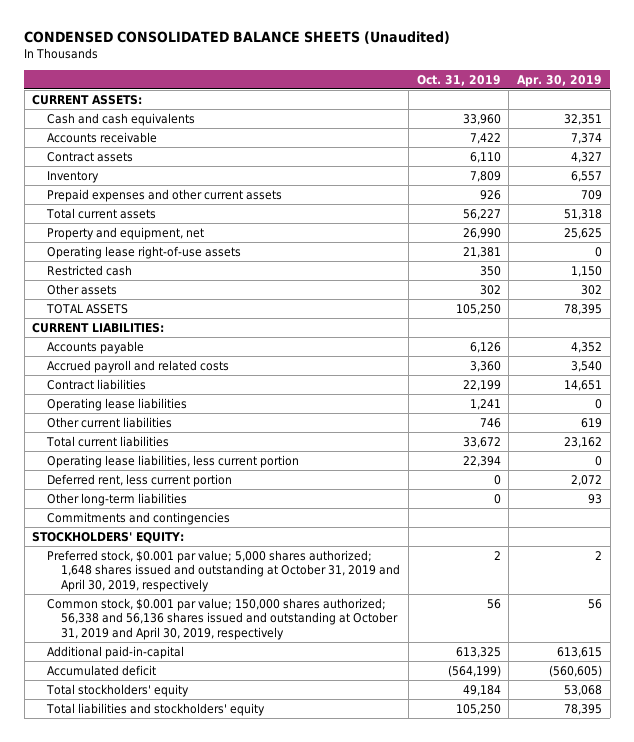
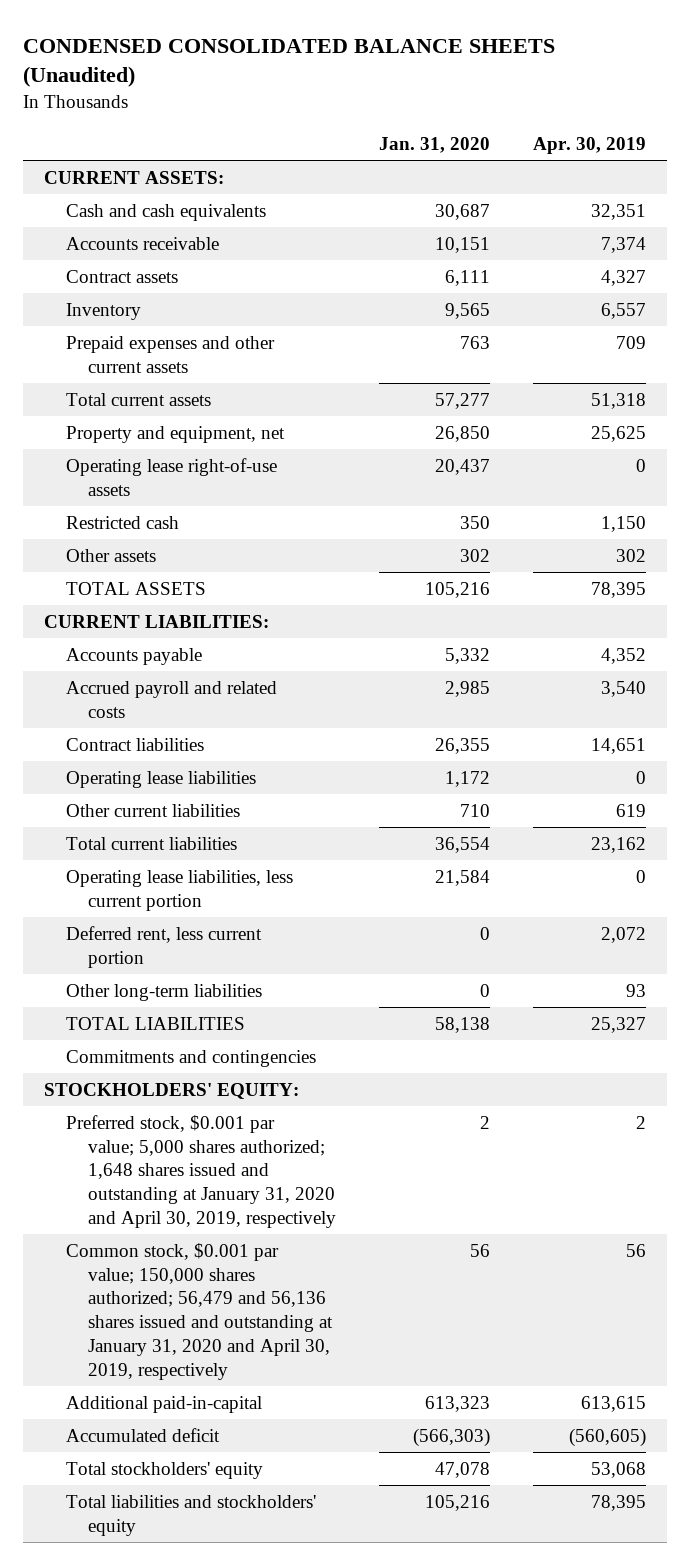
- | Oct. 31, 2019 | Apr. 30, 2019
+ | Jan. 31, 2020 | Apr. 30, 2019
+ TOTAL LIABILITIES | 58,138 | 25,327
- Preferred stock, $0.001 par value; 5,000 shares authorized; 1,648 shares issued and outstanding at October 31, 2019 and April 30, 2019, respectively | 2 | 2
- Common stock, $0.001 par value; 150,000 shares authorized; 56,338 and 56,136 shares issued and outstanding at October 31, 2019 and April 30, 2019, respectively | 56 | 56
+ Preferred stock, $0.001 par value; 5,000 shares authorized; 1,648 shares issued and outstanding at January 31, 2020 and April 30, 2019, respectively | 2 | 2
+ Common stock, $0.001 par value; 150,000 shares authorized; 56,479 and 56,136 shares issued and outstanding at January 31, 2020 and April 30, 2019, respectively | 56 | 56

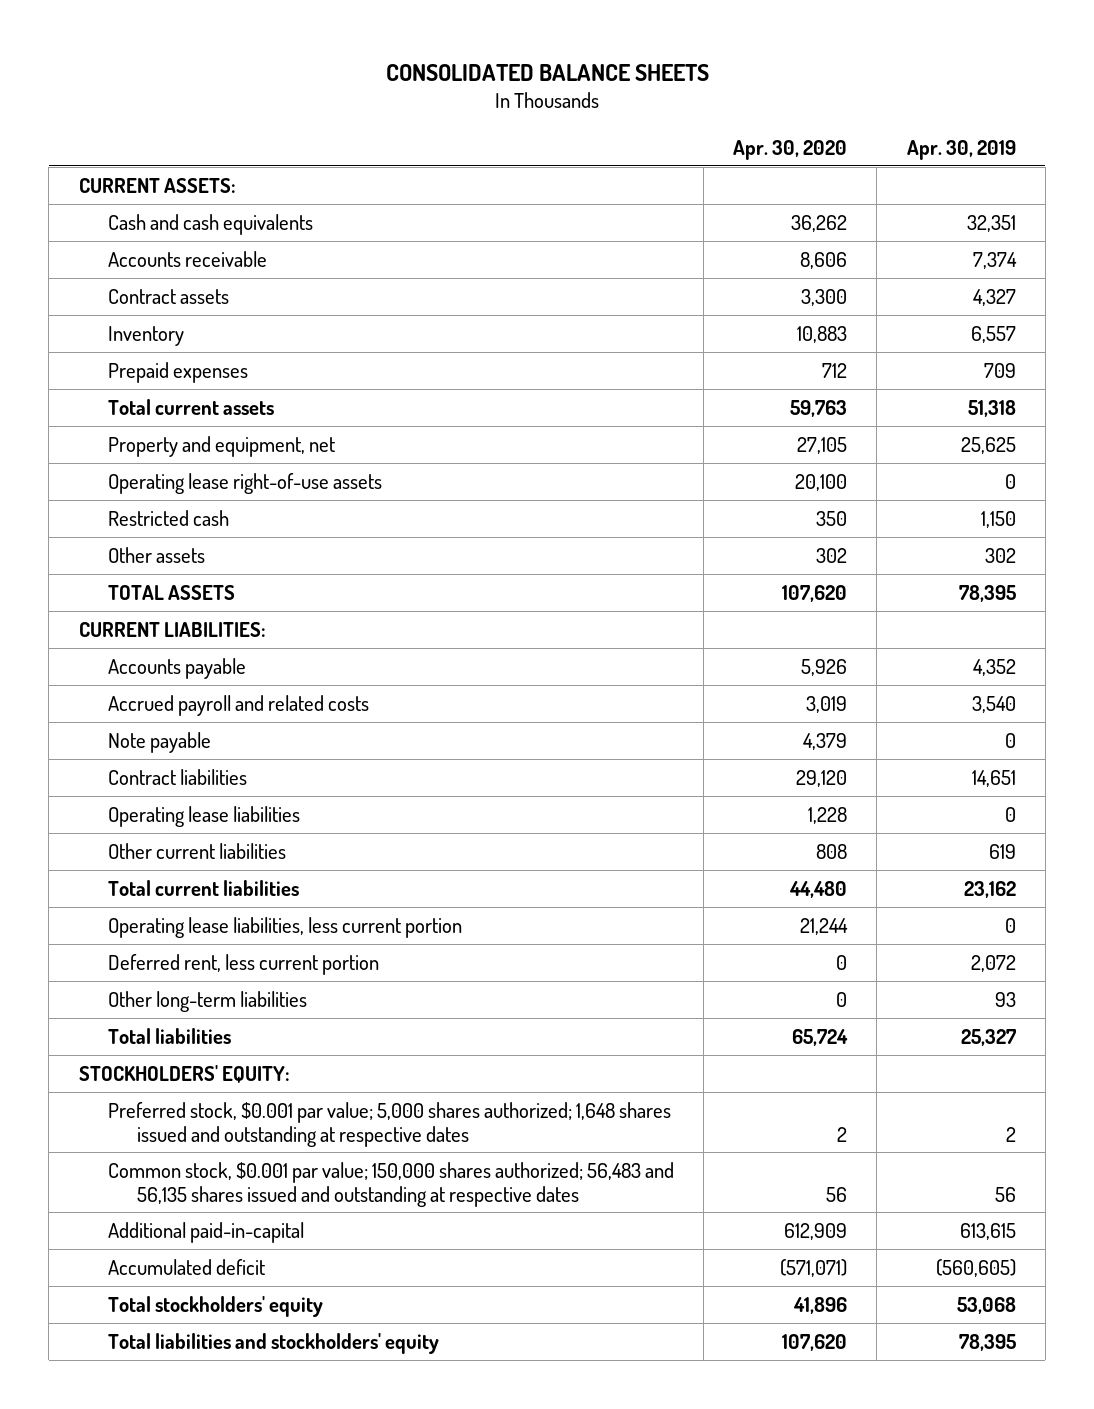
- CONDENSED CONSOLIDATED BALANCE SHEETS (Unaudited)
+ CONSOLIDATED BALANCE SHEETS
- | Jan. 31, 2020 | Apr. 30, 2019
+ | Apr. 30, 2020 | Apr. 30, 2019
- Prepaid expenses and other current assets | 763 | 709
+ Prepaid expenses | 712 | 709
+ Note payable | 4,379 | 0
- TOTAL LIABILITIES | 58,138 | 25,327
- Commitments and contingencies
+ Total liabilities | 65,724 | 25,327
- Preferred stock, $0.001 par value; 5,000 shares authorized; 1,648 shares issued and outstanding at January 31, 2020 and April 30, 2019, respectively | 2 | 2
- Common stock, $0.001 par value; 150,000 shares authorized; 56,479 and 56,136 shares issued and outstanding at January 31, 2020 and April 30, 2019, respectively | 56 | 56
+ Preferred stock, $0.001 par value; 5,000 shares authorized; 1,648 shares issued and outstanding at respective dates | 2 | 2
+ Common stock, $0.001 par value; 150,000 shares authorized; 56,483 and 56,135 shares issued and outstanding at respective dates | 56 | 56

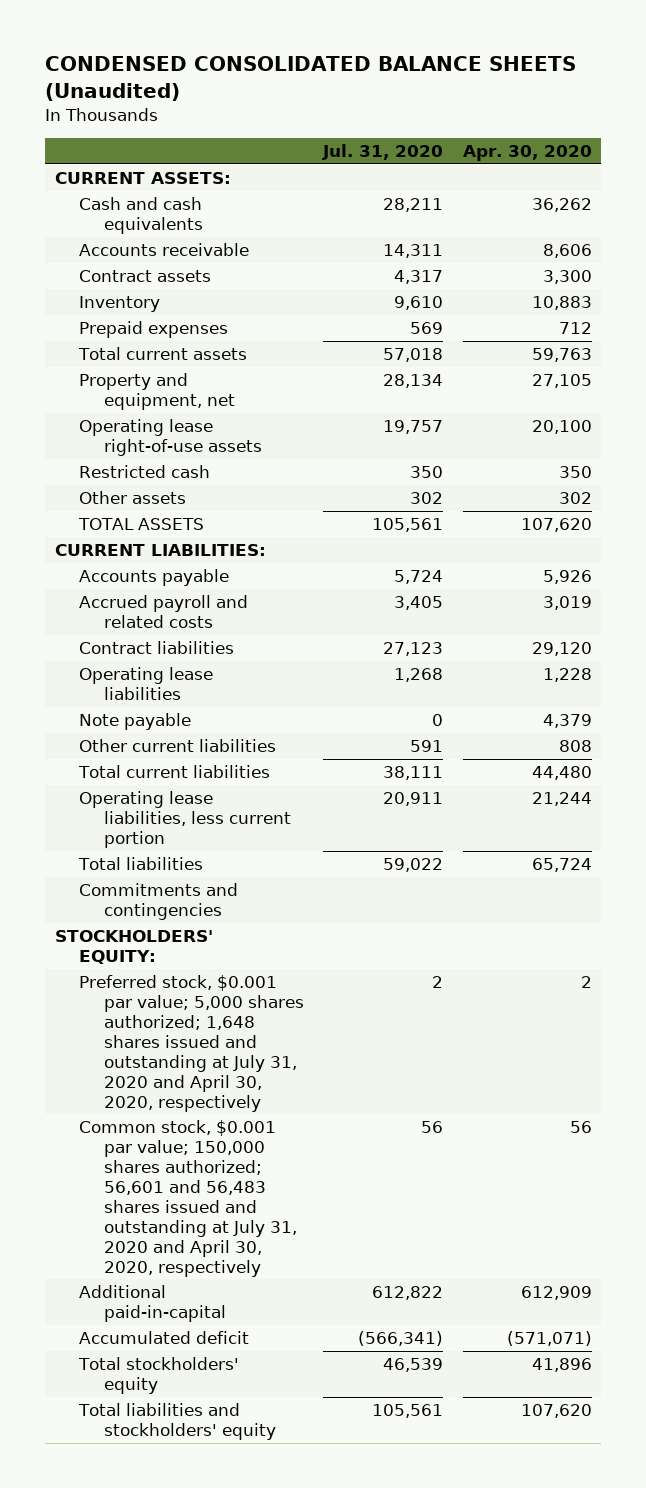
- CONSOLIDATED BALANCE SHEETS
+ CONDENSED CONSOLIDATED BALANCE SHEETS (Unaudited)
- | Apr. 30, 2020 | Apr. 30, 2019
+ | Jul. 31, 2020 | Apr. 30, 2020
moved down: Note payable | 0 | 4,379
- Deferred rent, less current portion | 0 | 2,072
- Other long-term liabilities | 0 | 93
+ Commitments and contingencies
- Preferred stock, $0.001 par value; 5,000 shares authorized; 1,648 shares issued and outstanding at respective dates | 2 | 2
- Common stock, $0.001 par value; 150,000 shares authorized; 56,483 and 56,135 shares issued and outstanding at respective dates | 56 | 56
+ Preferred stock, $0.001 par value; 5,000 shares authorized; 1,648 shares issued and outstanding at July 31, 2020 and April 30, 2020, respectively | 2 | 2
+ Common stock, $0.001 par value; 150,000 shares authorized; 56,601 and 56,483 shares issued and outstanding at July 31, 2020 and April 30, 2020, respectively | 56 | 56

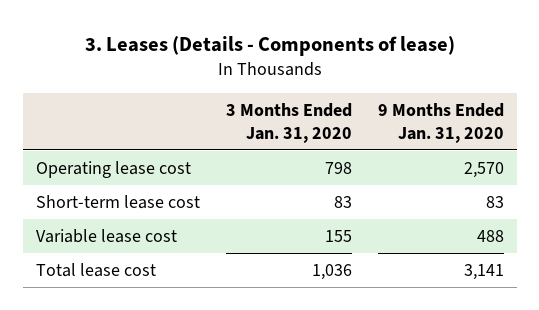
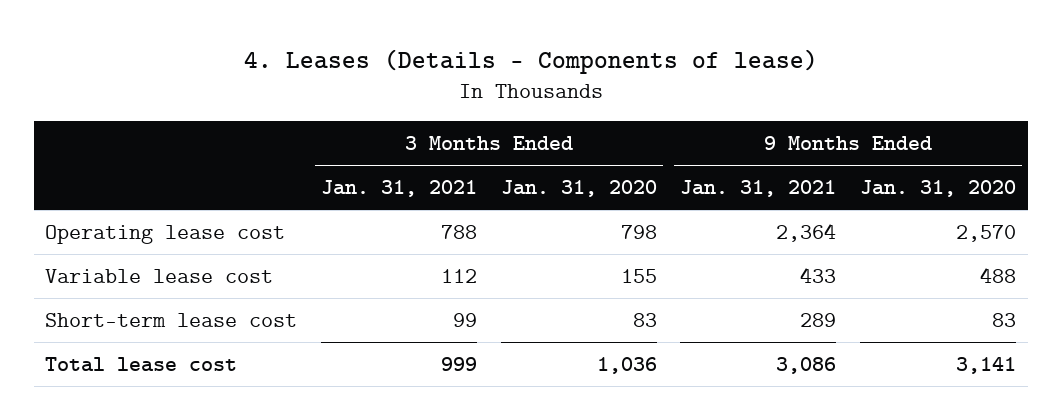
- 3. Leases (Details - Components of lease)
+ 4. Leases (Details - Components of lease)
- | 3 Months Ended Jan. 31, 2020 | 9 Months Ended Jan. 31, 2020
+ | 3 Months Ended Jan. 31, 2021 | 3 Months Ended Jan. 31, 2020 | 9 Months Ended Jan. 31, 2021 | 9 Months Ended Jan. 31, 2020
moved down: Short-term lease cost | 99 | 83 | 289 | 83

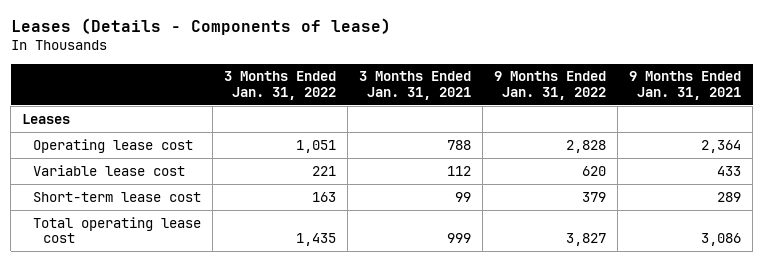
- 4. Leases (Details - Components of lease)
+ Leases (Details - Components of lease)
- | 3 Months Ended Jan. 31, 2021 | 3 Months Ended Jan. 31, 2020 | 9 Months Ended Jan. 31, 2021 | 9 Months Ended Jan. 31, 2020
+ | 3 Months Ended Jan. 31, 2022 | 3 Months Ended Jan. 31, 2021 | 9 Months Ended Jan. 31, 2022 | 9 Months Ended Jan. 31, 2021
+ Leases
- Total lease cost | 999 | 1,036 | 3,086 | 3,141
+ Total operating lease cost | 1,435 | 999 | 3,827 | 3,086

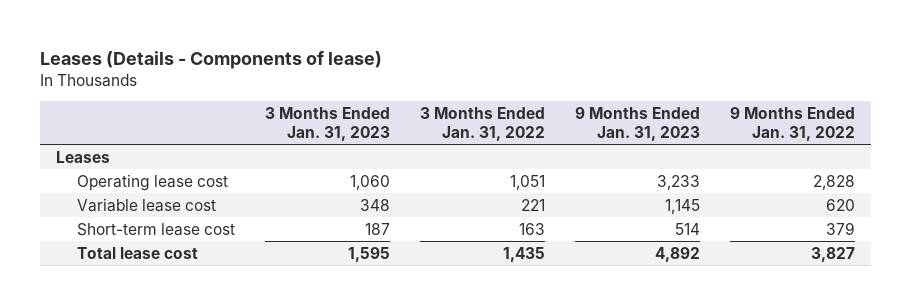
- | 3 Months Ended Jan. 31, 2022 | 3 Months Ended Jan. 31, 2021 | 9 Months Ended Jan. 31, 2022 | 9 Months Ended Jan. 31, 2021
+ | 3 Months Ended Jan. 31, 2023 | 3 Months Ended Jan. 31, 2022 | 9 Months Ended Jan. 31, 2023 | 9 Months Ended Jan. 31, 2022
- Total operating lease cost | 1,435 | 999 | 3,827 | 3,086
+ Total lease cost | 1,595 | 1,435 | 4,892 | 3,827

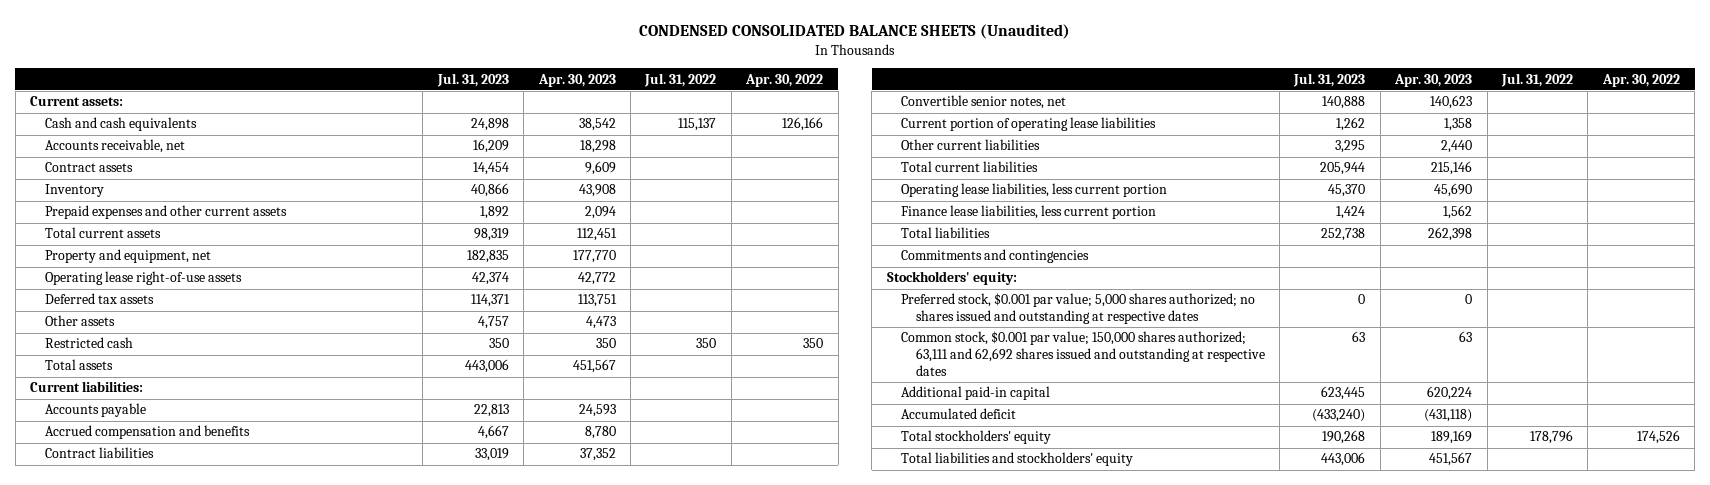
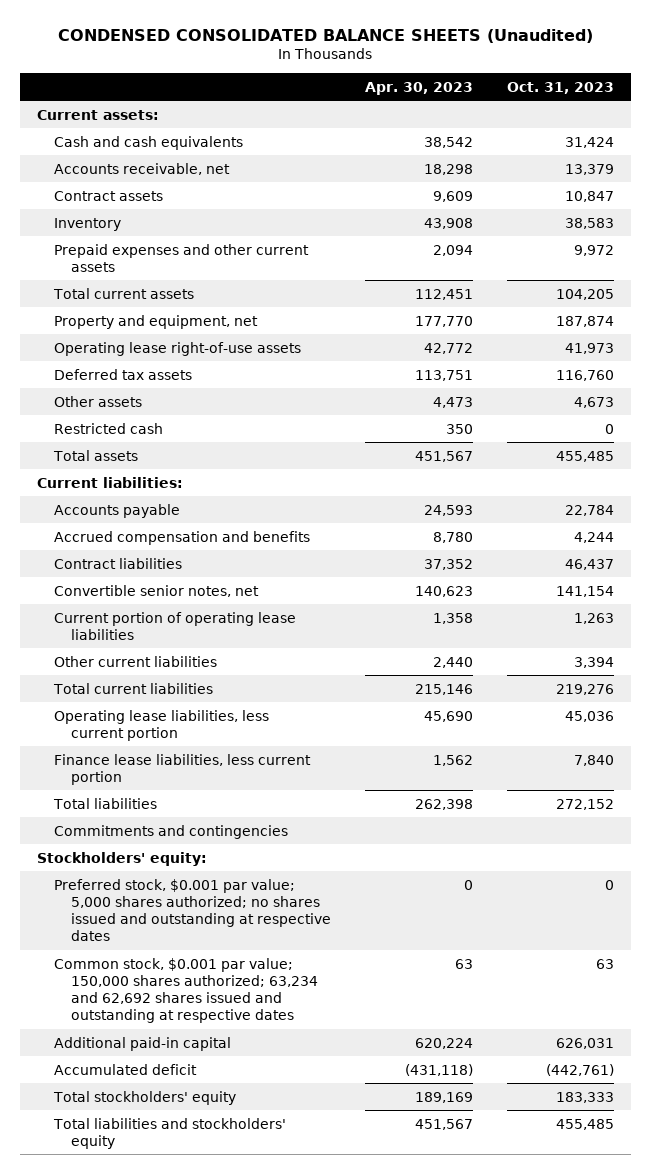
- | Jul. 31, 2023 | Apr. 30, 2023 | Jul. 31, 2022 | Apr. 30, 2022
+ | Apr. 30, 2023 | Oct. 31, 2023
- Common stock, $0.001 par value; 150,000 shares authorized; 63,111 and 62,692 shares issued and outstanding at respective dates | 63 | 63 | |
+ Common stock, $0.001 par value; 150,000 shares authorized; 63,234 and 62,692 shares issued and outstanding at respective dates | 63 | 63

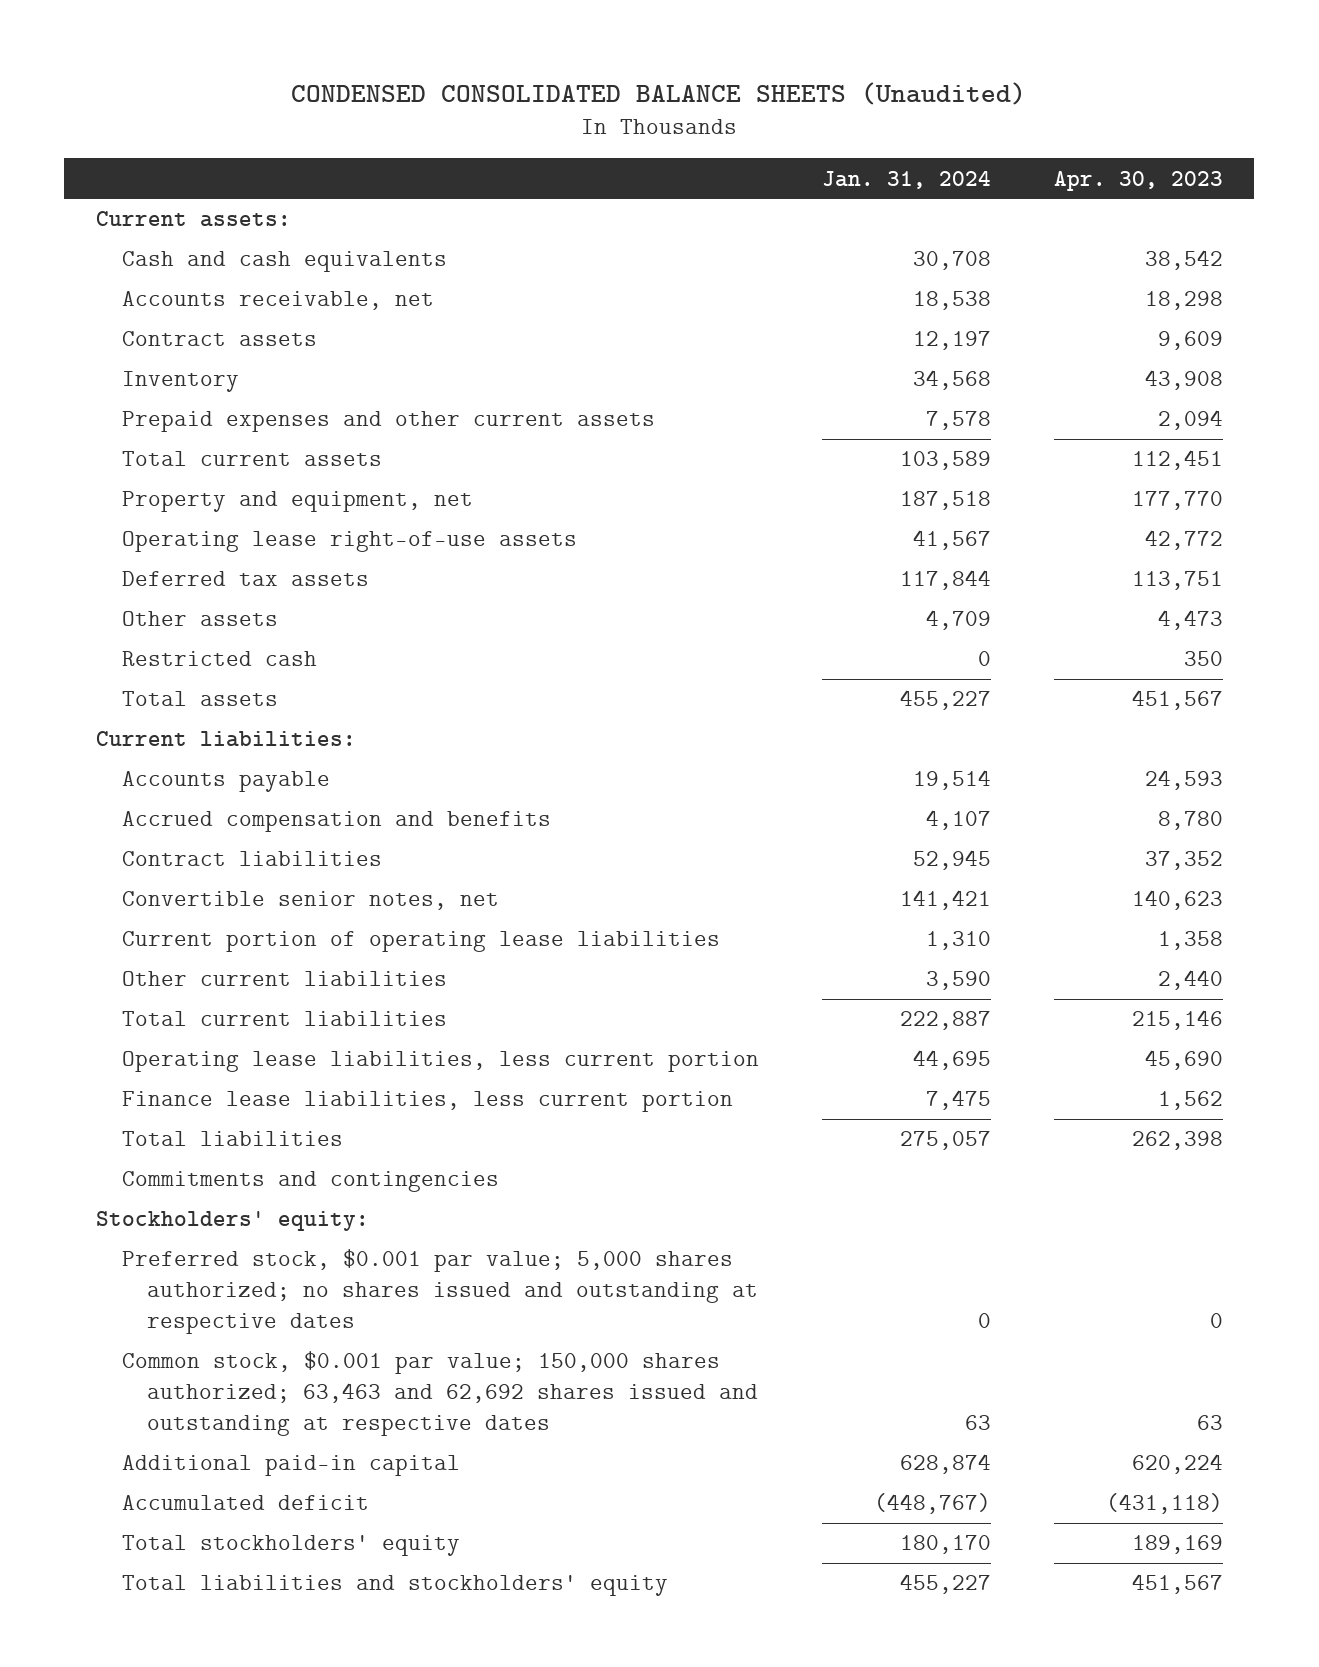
- | Apr. 30, 2023 | Oct. 31, 2023
+ | Jan. 31, 2024 | Apr. 30, 2023
- Common stock, $0.001 par value; 150,000 shares authorized; 63,234 and 62,692 shares issued and outstanding at respective dates | 63 | 63
+ Common stock, $0.001 par value; 150,000 shares authorized; 63,463 and 62,692 shares issued and outstanding at respective dates | 63 | 63

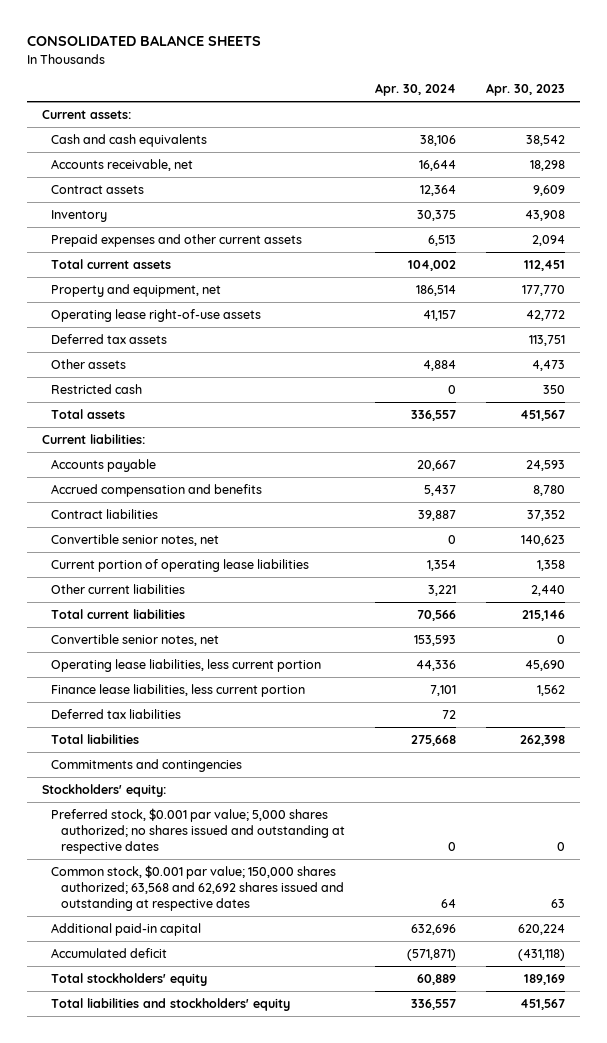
- CONDENSED CONSOLIDATED BALANCE SHEETS (Unaudited)
+ CONSOLIDATED BALANCE SHEETS
- | Jan. 31, 2024 | Apr. 30, 2023
+ | Apr. 30, 2024 | Apr. 30, 2023
+ Convertible senior notes, net | 153,593 | 0
+ Deferred tax liabilities | 72 |
- Common stock, $0.001 par value; 150,000 shares authorized; 63,463 and 62,692 shares issued and outstanding at respective dates | 63 | 63
+ Common stock, $0.001 par value; 150,000 shares authorized; 63,568 and 62,692 shares issued and outstanding at respective dates | 64 | 63

